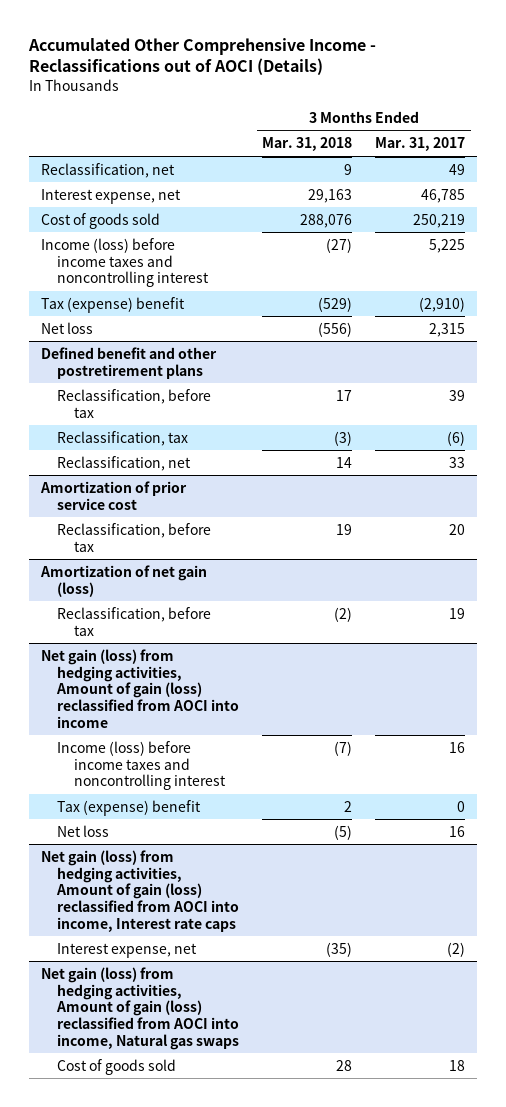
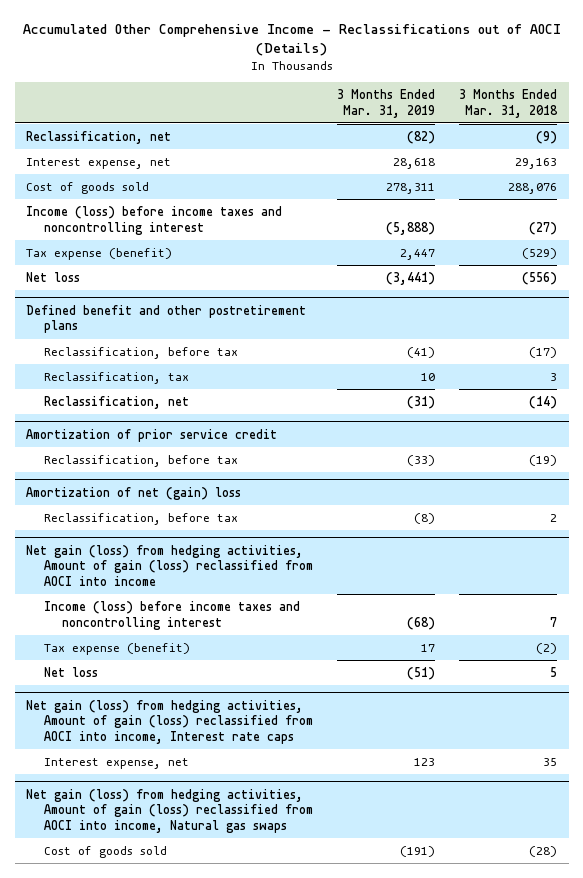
- | 3 Months Ended Mar. 31, 2018 | 3 Months Ended Mar. 31, 2017
+ | 3 Months Ended Mar. 31, 2019 | 3 Months Ended Mar. 31, 2018
- Reclassification, net | 9 | 49
+ Reclassification, net | (82) | (9)
- Tax (expense) benefit | (529) | (2,910)
+ Tax expense (benefit) | 2,447 | (529)
@ Defined benefit and other postretirement plans
- Reclassification, before tax | 17 | 39
- Reclassification, tax | (3) | (6)
- Reclassification, net | 14 | 33
- Amortization of prior service cost
- Reclassification, before tax | 19 | 20
- Amortization of net gain (loss)
- Reclassification, before tax | (2) | 19
@ Defined benefit and other postretirement plans
+ Reclassification, before tax | (41) | (17)
+ Reclassification, tax | 10 | 3
+ Reclassification, net | (31) | (14)
+ Amortization of prior service credit
+ Reclassification, before tax | (33) | (19)
+ Amortization of net (gain) loss
+ Reclassification, before tax | (8) | 2
@ Net gain (loss) from hedging activities, Amount of gain (loss) reclassified from AOCI into income
- Income (loss) before income taxes and noncontrolling interest | (7) | 16
- Tax (expense) benefit | 2 | 0
- Net loss | (5) | 16
+ Income (loss) before income taxes and noncontrolling interest | (68) | 7
+ Tax expense (benefit) | 17 | (2)
+ Net loss | (51) | 5
@ Net gain (loss) from hedging activities, Amount of gain (loss) reclassified from AOCI into income, Interest rate caps
- Interest expense, net | (35) | (2)
+ Interest expense, net | 123 | 35
@ Net gain (loss) from hedging activities, Amount of gain (loss) reclassified from AOCI into income, Natural gas swaps
- Cost of goods sold | 28 | 18
+ Cost of goods sold | (191) | (28)

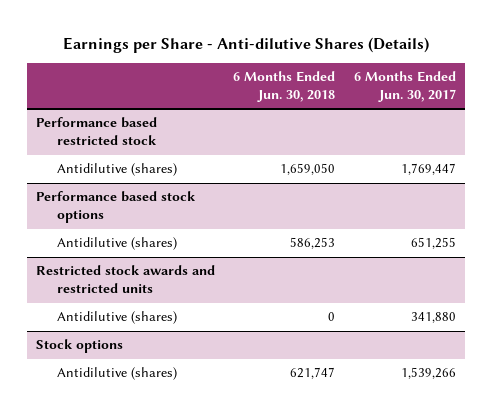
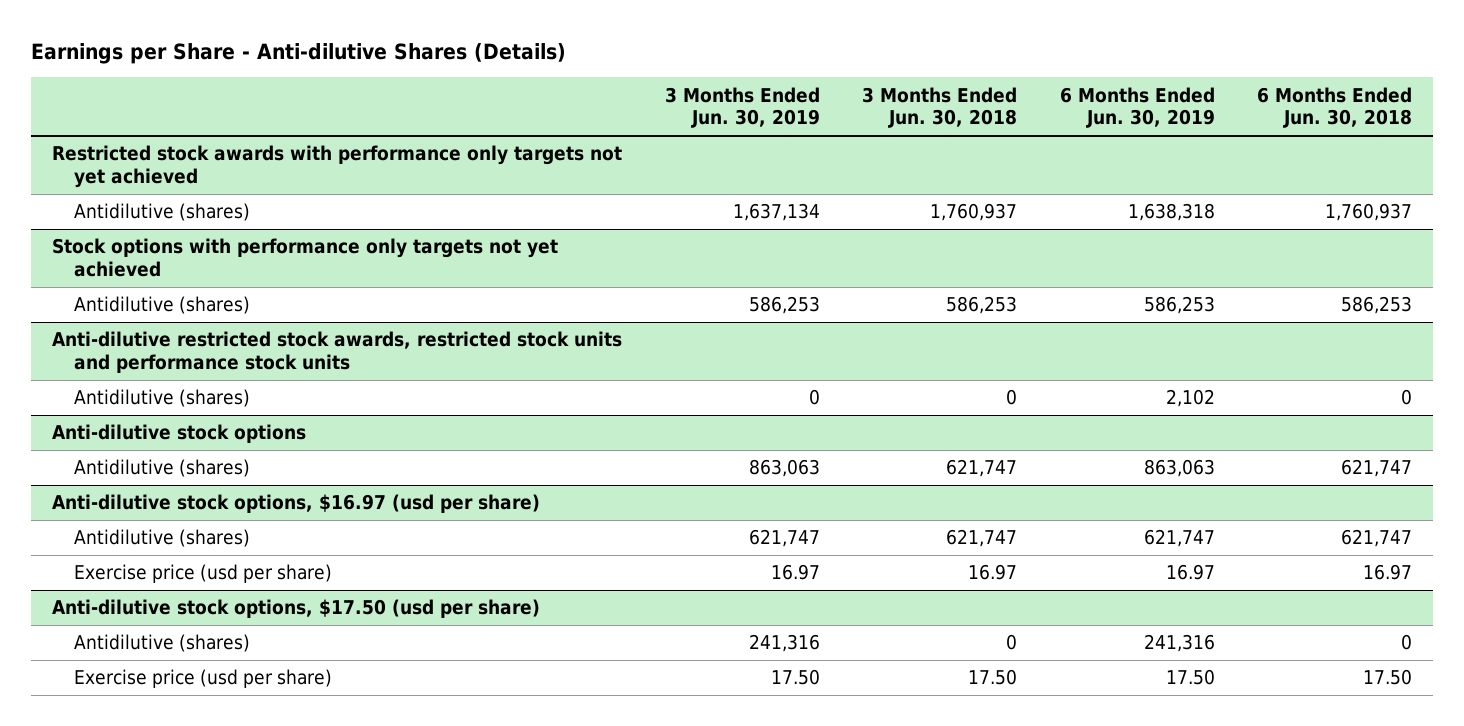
- | 6 Months Ended Jun. 30, 2018 | 6 Months Ended Jun. 30, 2017
+ | 3 Months Ended Jun. 30, 2019 | 3 Months Ended Jun. 30, 2018 | 6 Months Ended Jun. 30, 2019 | 6 Months Ended Jun. 30, 2018
- Performance based restricted stock
- Antidilutive (shares) | 1,659,050 | 1,769,447
- Performance based stock options
+ Restricted stock awards with performance only targets not yet achieved
+ Antidilutive (shares) | 1,637,134 | 1,760,937 | 1,638,318 | 1,760,937
+ Stock options with performance only targets not yet achieved
- Restricted stock awards and restricted units
+ Anti-dilutive restricted stock awards, restricted stock units and performance stock units
- Stock options
+ Anti-dilutive stock options
+ Anti-dilutive stock options, $16.97 (usd per share)
+ Antidilutive (shares) | 621,747 | 621,747 | 621,747 | 621,747
+ Exercise price (usd per share) | 16.97 | 16.97 | 16.97 | 16.97
+ Anti-dilutive stock options, $17.50 (usd per share)
+ Antidilutive (shares) | 241,316 | 0 | 241,316 | 0
+ Exercise price (usd per share) | 17.50 | 17.50 | 17.50 | 17.50

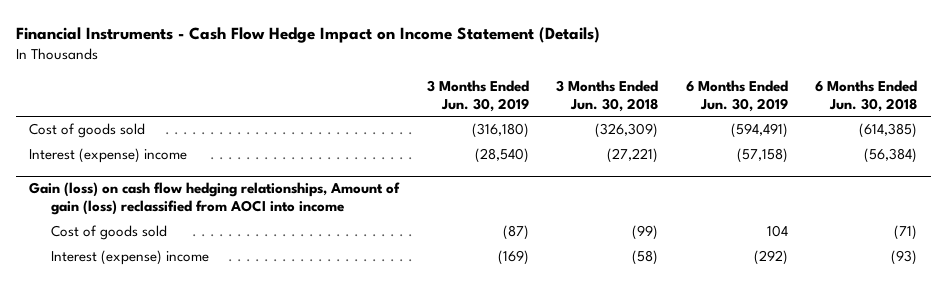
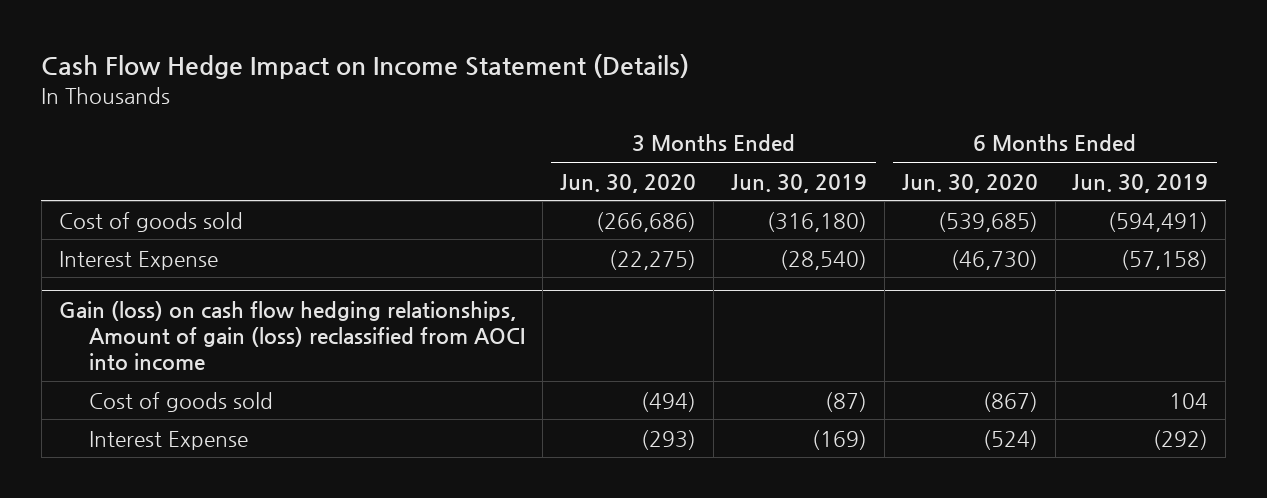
- Financial Instruments - Cash Flow Hedge Impact on Income Statement (Details)
+ Cash Flow Hedge Impact on Income Statement (Details)
- | 3 Months Ended Jun. 30, 2019 | 3 Months Ended Jun. 30, 2018 | 6 Months Ended Jun. 30, 2019 | 6 Months Ended Jun. 30, 2018
+ | 3 Months Ended Jun. 30, 2020 | 3 Months Ended Jun. 30, 2019 | 6 Months Ended Jun. 30, 2020 | 6 Months Ended Jun. 30, 2019
- Interest (expense) income | (28,540) | (27,221) | (57,158) | (56,384)
+ Interest Expense | (22,275) | (28,540) | (46,730) | (57,158)
@ Gain (loss) on cash flow hedging relationships, Amount of gain (loss) reclassified from AOCI into income
- Interest (expense) income | (169) | (58) | (292) | (93)
+ Interest Expense | (293) | (169) | (524) | (292)

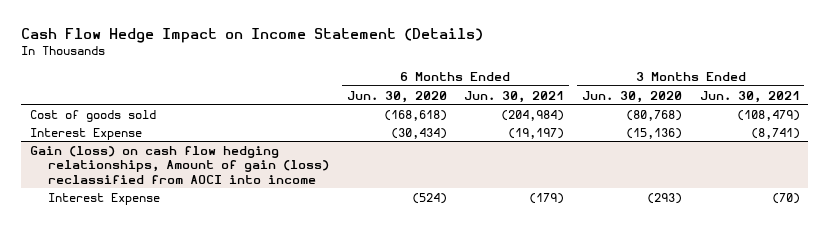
- | 3 Months Ended Jun. 30, 2020 | 3 Months Ended Jun. 30, 2019 | 6 Months Ended Jun. 30, 2020 | 6 Months Ended Jun. 30, 2019
+ | 6 Months Ended Jun. 30, 2020 | 6 Months Ended Jun. 30, 2021 | 3 Months Ended Jun. 30, 2020 | 3 Months Ended Jun. 30, 2021
- Cost of goods sold | (266,686) | (316,180) | (539,685) | (594,491)
- Interest Expense | (22,275) | (28,540) | (46,730) | (57,158)
+ Cost of goods sold | (168,618) | (204,984) | (80,768) | (108,479)
+ Interest Expense | (30,434) | (19,197) | (15,136) | (8,741)
@ Gain (loss) on cash flow hedging relationships, Amount of gain (loss) reclassified from AOCI into income
- Cost of goods sold | (494) | (87) | (867) | 104

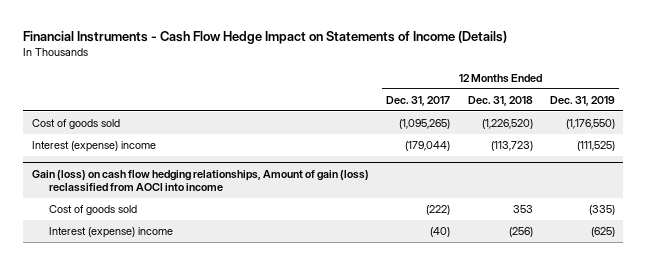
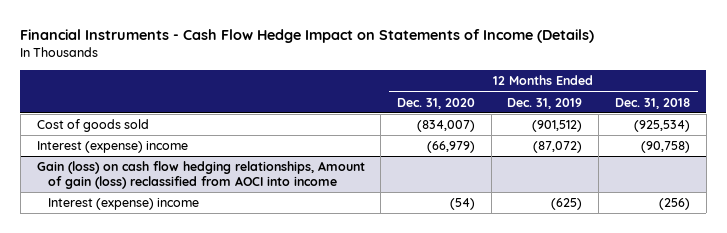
- | 12 Months Ended Dec. 31, 2017 | 12 Months Ended Dec. 31, 2018 | 12 Months Ended Dec. 31, 2019
+ | 12 Months Ended Dec. 31, 2020 | 12 Months Ended Dec. 31, 2019 | 12 Months Ended Dec. 31, 2018
- Cost of goods sold | (1,095,265) | (1,226,520) | (1,176,550)
- Interest (expense) income | (179,044) | (113,723) | (111,525)
+ Cost of goods sold | (834,007) | (901,512) | (925,534)
+ Interest (expense) income | (66,979) | (87,072) | (90,758)
@ Gain (loss) on cash flow hedging relationships, Amount of gain (loss) reclassified from AOCI into income
- Cost of goods sold | (222) | 353 | (335)

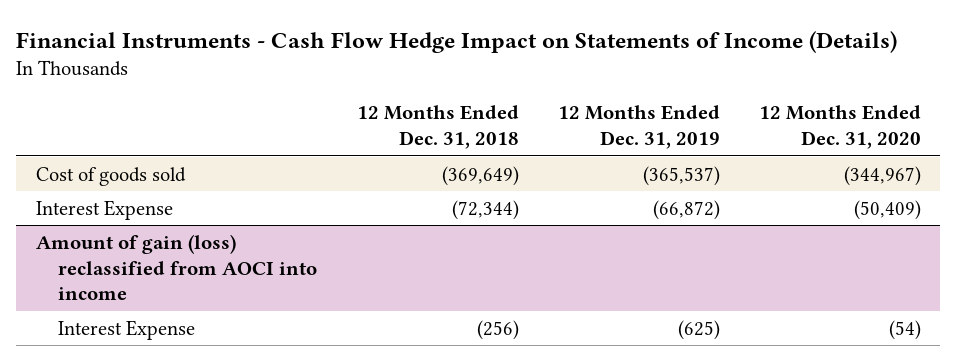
- | 12 Months Ended Dec. 31, 2020 | 12 Months Ended Dec. 31, 2019 | 12 Months Ended Dec. 31, 2018
+ | 12 Months Ended Dec. 31, 2018 | 12 Months Ended Dec. 31, 2019 | 12 Months Ended Dec. 31, 2020
- Cost of goods sold | (834,007) | (901,512) | (925,534)
- Interest (expense) income | (66,979) | (87,072) | (90,758)
- Gain (loss) on cash flow hedging relationships, Amount of gain (loss) reclassified from AOCI into income
- Interest (expense) income | (54) | (625) | (256)
+ Cost of goods sold | (369,649) | (365,537) | (344,967)
+ Interest Expense | (72,344) | (66,872) | (50,409)
+ Amount of gain (loss) reclassified from AOCI into income
+ Interest Expense | (256) | (625) | (54)

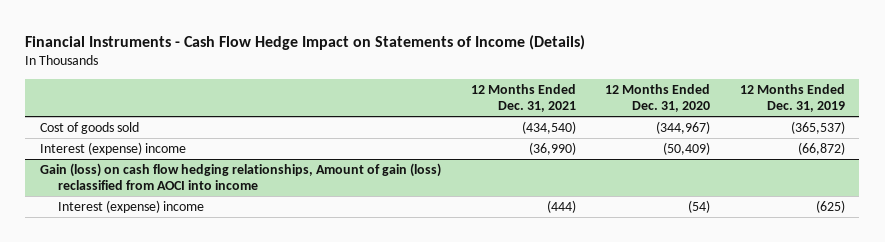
- | 12 Months Ended Dec. 31, 2018 | 12 Months Ended Dec. 31, 2019 | 12 Months Ended Dec. 31, 2020
+ | 12 Months Ended Dec. 31, 2021 | 12 Months Ended Dec. 31, 2020 | 12 Months Ended Dec. 31, 2019
- Interest Expense | (72,344) | (66,872) | (50,409)
- Amount of gain (loss) reclassified from AOCI into income
- Interest Expense | (256) | (625) | (54)
+ Interest (expense) income | (36,990) | (50,409) | (66,872)
+ Gain (loss) on cash flow hedging relationships, Amount of gain (loss) reclassified from AOCI into income
+ Interest (expense) income | (444) | (54) | (625)

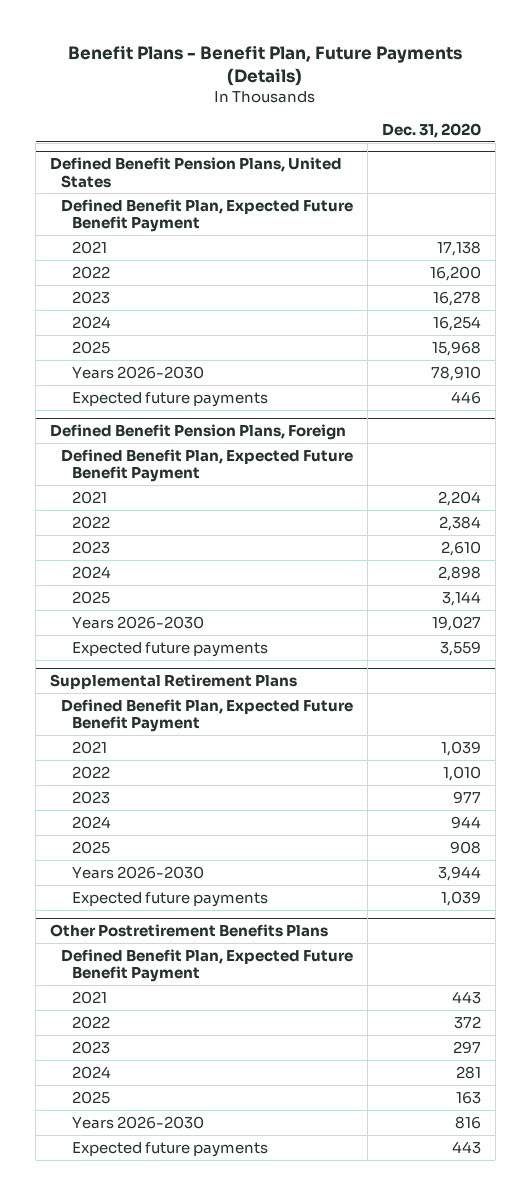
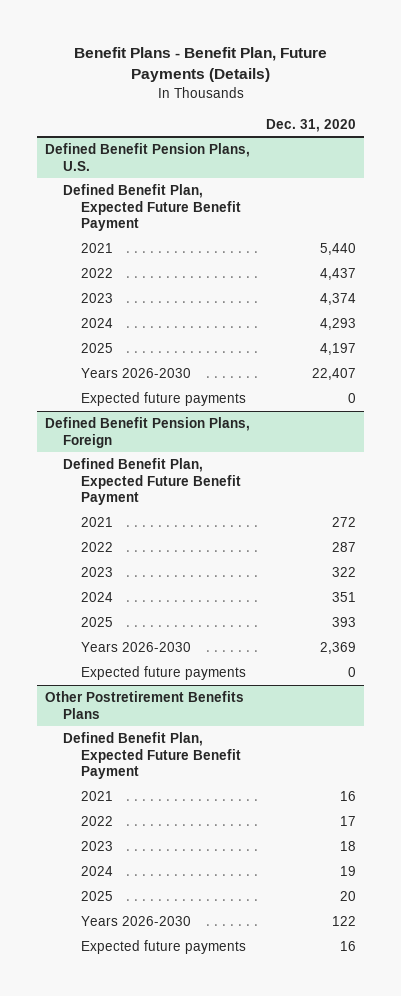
- Defined Benefit Pension Plans, United States
+ Defined Benefit Pension Plans, U.S.
- 2021 | 17,138
- 2022 | 16,200
- 2023 | 16,278
- 2024 | 16,254
- 2025 | 15,968
- Years 2026-2030 | 78,910
- Expected future payments | 446
+ 2021 | 5,440
+ 2022 | 4,437
+ 2023 | 4,374
+ 2024 | 4,293
+ 2025 | 4,197
+ Years 2026-2030 | 22,407
+ Expected future payments | 0
@ Defined Benefit Pension Plans, Foreign
- 2021 | 2,204
- 2022 | 2,384
- 2023 | 2,610
- 2024 | 2,898
- 2025 | 3,144
- Years 2026-2030 | 19,027
- Expected future payments | 3,559
- Supplemental Retirement Plans
- Defined Benefit Plan, Expected Future Benefit Payment
- 2021 | 1,039
- 2022 | 1,010
- 2023 | 977
- 2024 | 944
- 2025 | 908
- Years 2026-2030 | 3,944
- Expected future payments | 1,039
@ Defined Benefit Pension Plans, Foreign
+ 2021 | 272
+ 2022 | 287
+ 2023 | 322
+ 2024 | 351
+ 2025 | 393
+ Years 2026-2030 | 2,369
+ Expected future payments | 0
@ Other Postretirement Benefits Plans
- 2021 | 443
- 2022 | 372
- 2023 | 297
- 2024 | 281
- 2025 | 163
- Years 2026-2030 | 816
- Expected future payments | 443
+ 2021 | 16
+ 2022 | 17
+ 2023 | 18
+ 2024 | 19
+ 2025 | 20
+ Years 2026-2030 | 122
+ Expected future payments | 16

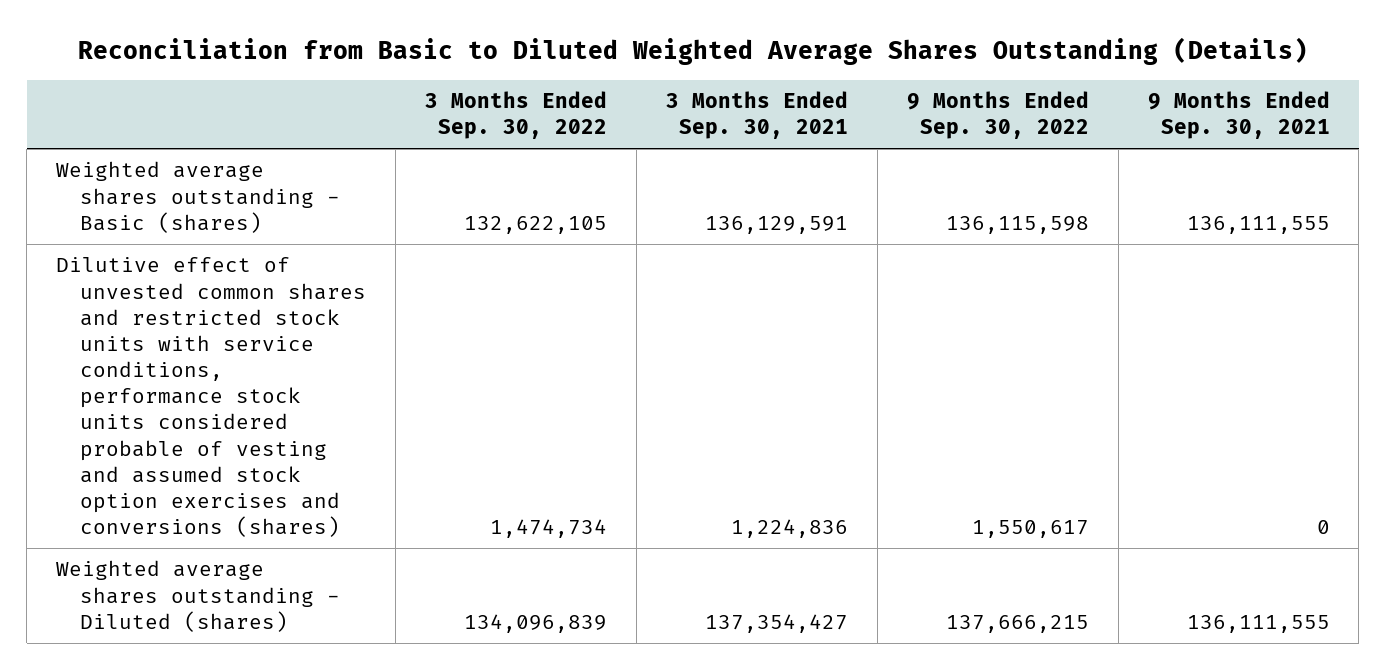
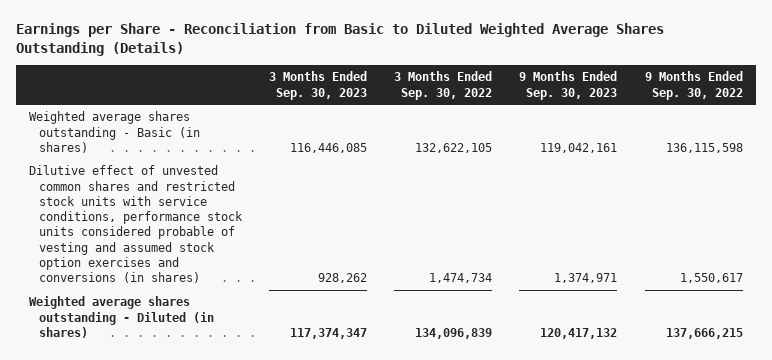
- Reconciliation from Basic to Diluted Weighted Average Shares Outstanding (Details)
+ Earnings per Share - Reconciliation from Basic to Diluted Weighted Average Shares Outstanding (Details)
- | 3 Months Ended Sep. 30, 2022 | 3 Months Ended Sep. 30, 2021 | 9 Months Ended Sep. 30, 2022 | 9 Months Ended Sep. 30, 2021
+ | 3 Months Ended Sep. 30, 2023 | 3 Months Ended Sep. 30, 2022 | 9 Months Ended Sep. 30, 2023 | 9 Months Ended Sep. 30, 2022
- Weighted average shares outstanding - Basic (shares) | 132,622,105 | 136,129,591 | 136,115,598 | 136,111,555
- Dilutive effect of unvested common shares and restricted stock units with service conditions, performance stock units considered probable of vesting and assumed stock option exercises and conversions (shares) | 1,474,734 | 1,224,836 | 1,550,617 | 0
- Weighted average shares outstanding - Diluted (shares) | 134,096,839 | 137,354,427 | 137,666,215 | 136,111,555
+ Weighted average shares outstanding - Basic (in shares) | 116,446,085 | 132,622,105 | 119,042,161 | 136,115,598
+ Dilutive effect of unvested common shares and restricted stock units with service conditions, performance stock units considered probable of vesting and assumed stock option exercises and conversions (in shares) | 928,262 | 1,474,734 | 1,374,971 | 1,550,617
+ Weighted average shares outstanding - Diluted (in shares) | 117,374,347 | 134,096,839 | 120,417,132 | 137,666,215

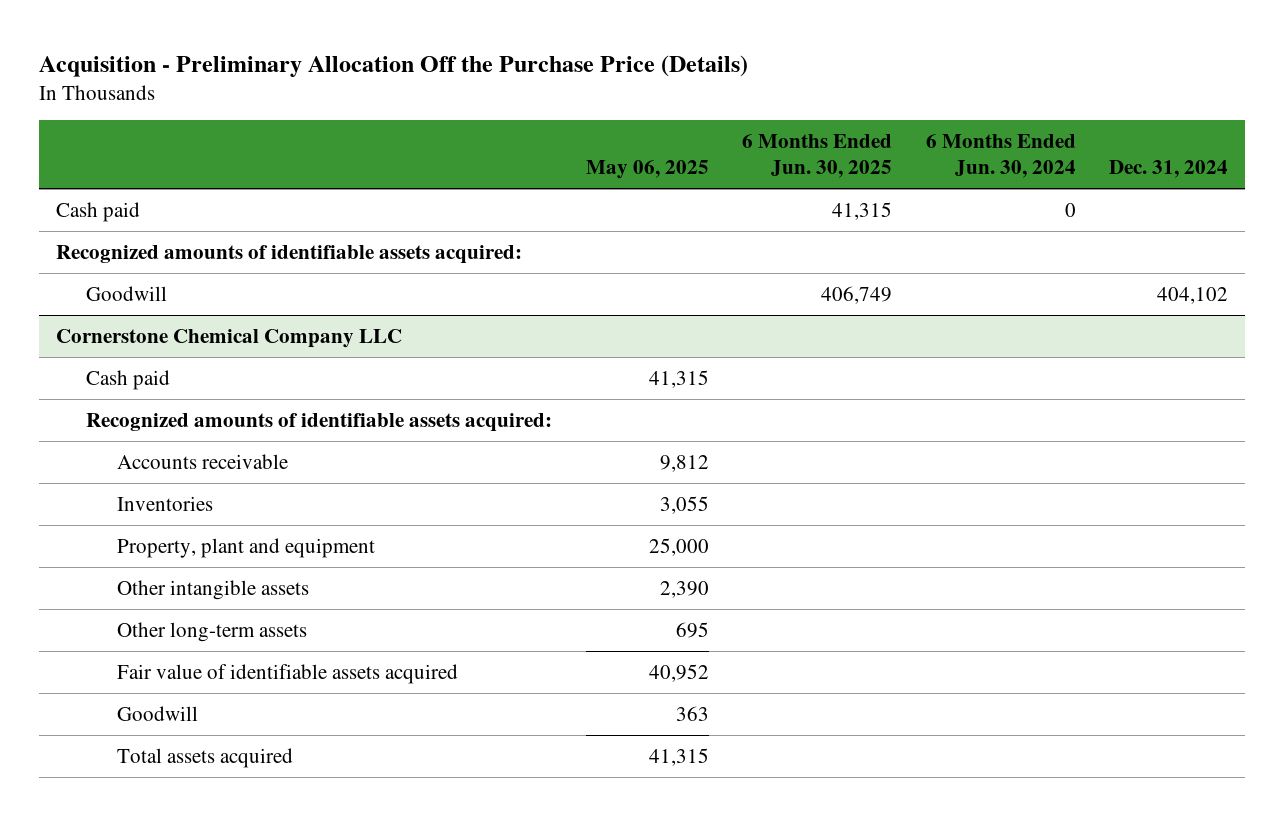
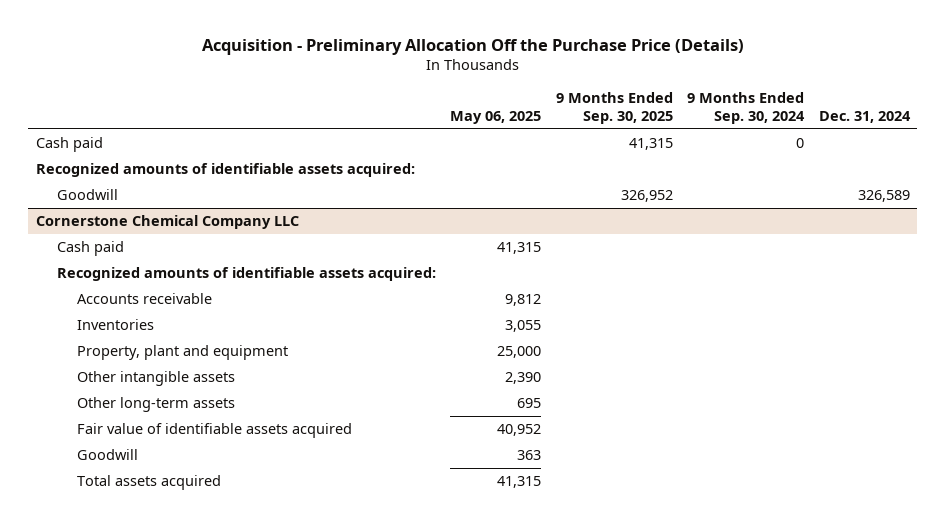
- | May 06, 2025 | 6 Months Ended Jun. 30, 2025 | 6 Months Ended Jun. 30, 2024 | Dec. 31, 2024
+ | May 06, 2025 | 9 Months Ended Sep. 30, 2025 | 9 Months Ended Sep. 30, 2024 | Dec. 31, 2024
- Goodwill | | 406,749 | | 404,102
+ Goodwill | | 326,952 | | 326,589

